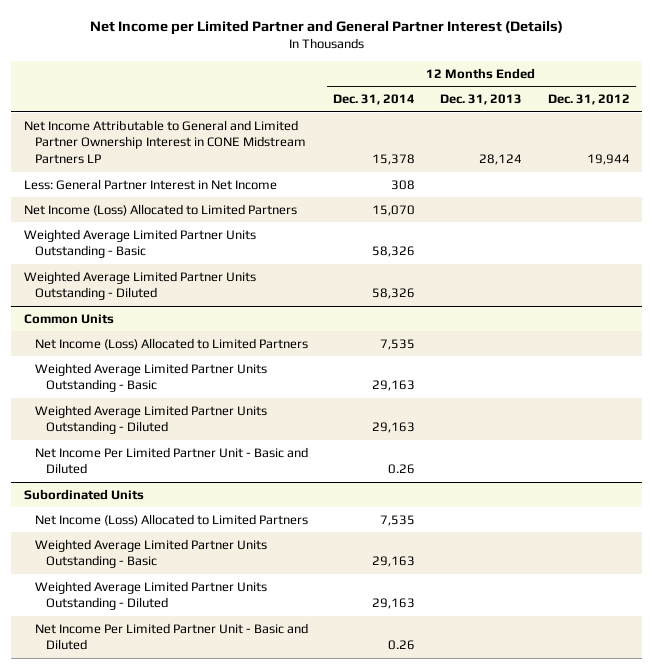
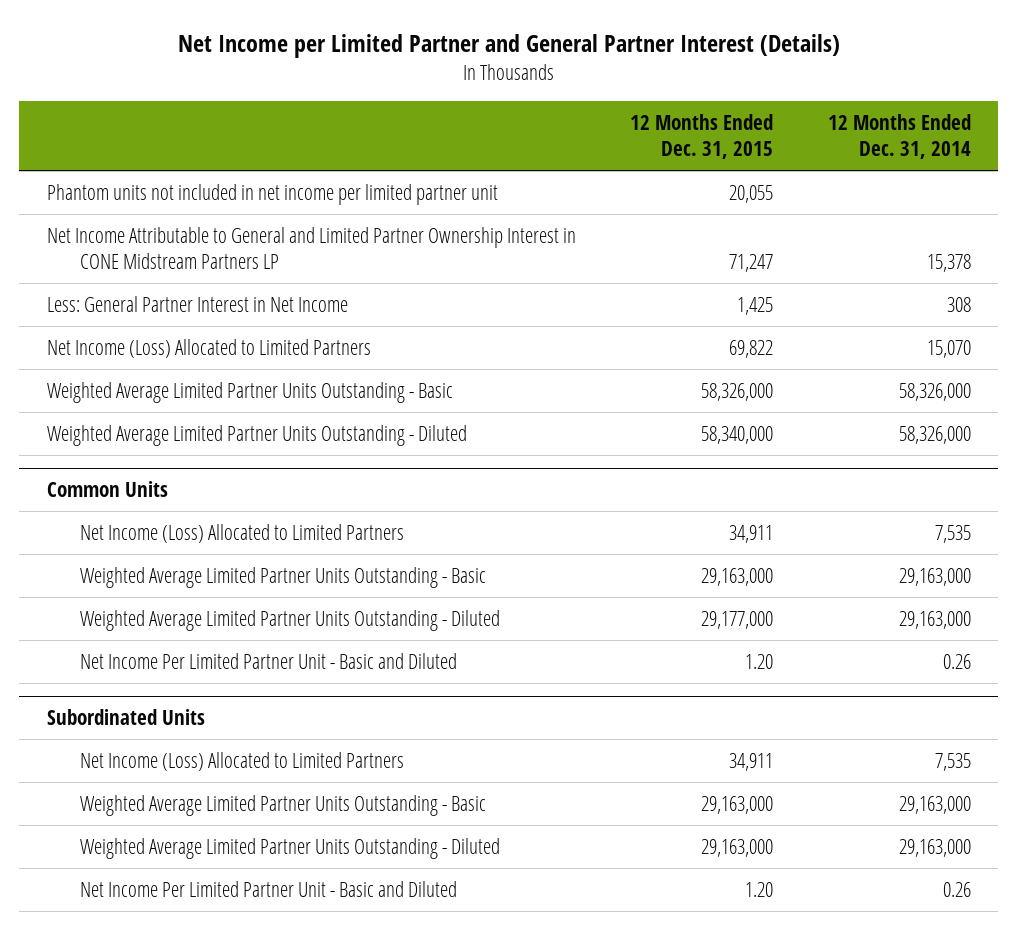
- | 12 Months Ended Dec. 31, 2014 | 12 Months Ended Dec. 31, 2013 | 12 Months Ended Dec. 31, 2012
+ | 12 Months Ended Dec. 31, 2015 | 12 Months Ended Dec. 31, 2014
+ Phantom units not included in net income per limited partner unit | 20,055 |
- Weighted Average Limited Partner Units Outstanding - Basic | 58,326 | |
- Weighted Average Limited Partner Units Outstanding - Diluted | 58,326 | |
+ Weighted Average Limited Partner Units Outstanding - Basic | 58,326,000 | 58,326,000
+ Weighted Average Limited Partner Units Outstanding - Diluted | 58,340,000 | 58,326,000
@ Common Units
- Weighted Average Limited Partner Units Outstanding - Basic | 29,163 | |
- Weighted Average Limited Partner Units Outstanding - Diluted | 29,163 | |
+ Weighted Average Limited Partner Units Outstanding - Basic | 29,163,000 | 29,163,000
+ Weighted Average Limited Partner Units Outstanding - Diluted | 29,177,000 | 29,163,000
@ Subordinated Units
- Weighted Average Limited Partner Units Outstanding - Basic | 29,163 | |
- Weighted Average Limited Partner Units Outstanding - Diluted | 29,163 | |
+ Weighted Average Limited Partner Units Outstanding - Basic | 29,163,000 | 29,163,000
+ Weighted Average Limited Partner Units Outstanding - Diluted | 29,163,000 | 29,163,000

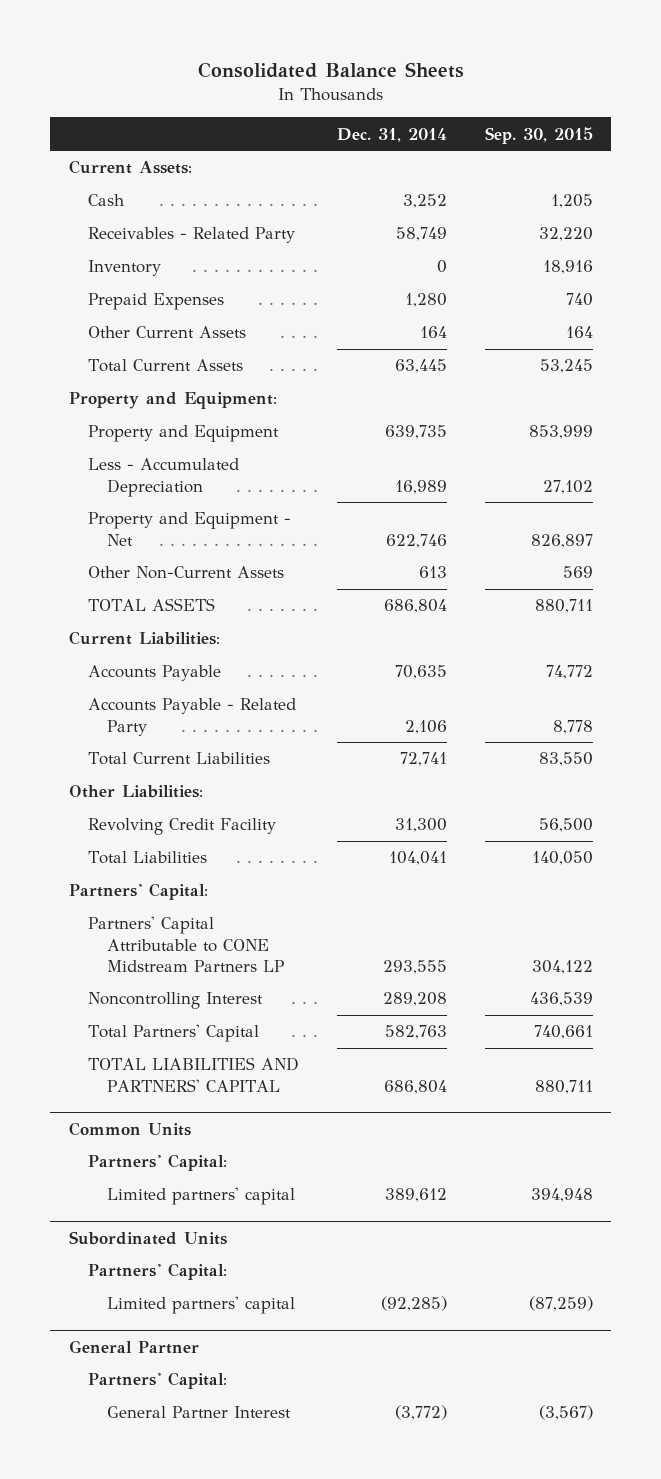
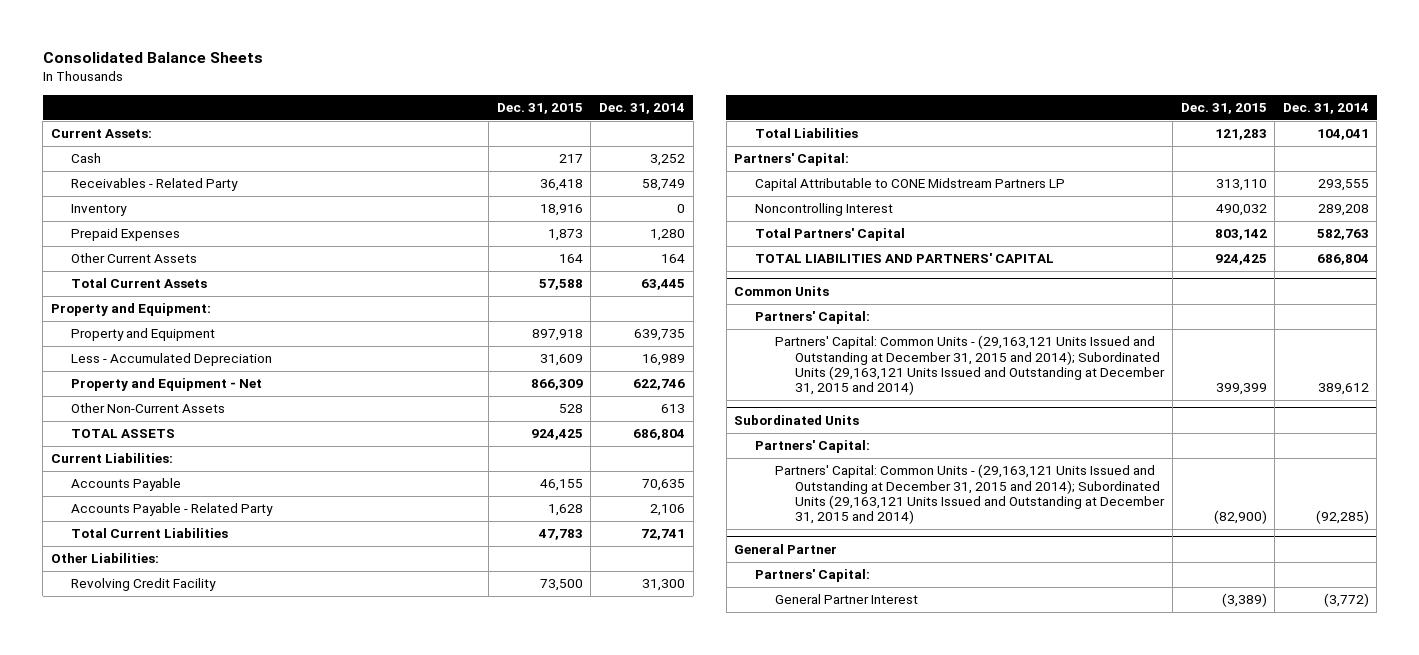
- | Dec. 31, 2014 | Sep. 30, 2015
+ | Dec. 31, 2015 | Dec. 31, 2014
- Partners' Capital Attributable to CONE Midstream Partners LP | 293,555 | 304,122
+ Capital Attributable to CONE Midstream Partners LP | 313,110 | 293,555
@ Common Units
- Limited partners' capital | 389,612 | 394,948
+ Partners' Capital: Common Units - (29,163,121 Units Issued and Outstanding at December 31, 2015 and 2014); Subordinated Units (29,163,121 Units Issued and Outstanding at December 31, 2015 and 2014) | 399,399 | 389,612
@ Subordinated Units
- Limited partners' capital | (92,285) | (87,259)
+ Partners' Capital: Common Units - (29,163,121 Units Issued and Outstanding at December 31, 2015 and 2014); Subordinated Units (29,163,121 Units Issued and Outstanding at December 31, 2015 and 2014) | (82,900) | (92,285)

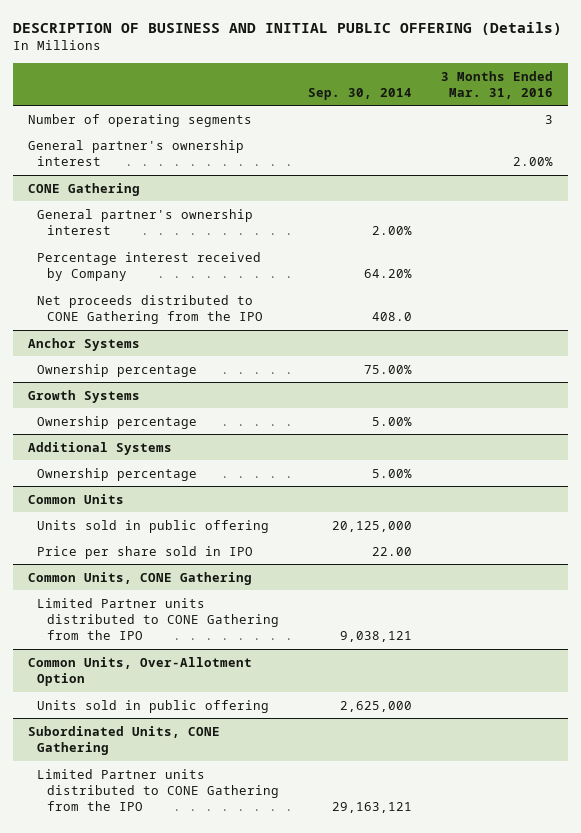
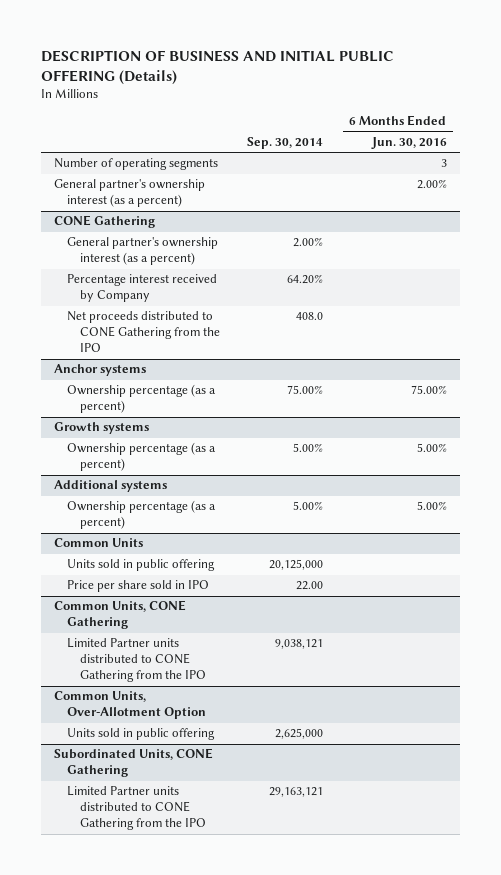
- | Sep. 30, 2014 | 3 Months Ended Mar. 31, 2016
+ | Sep. 30, 2014 | 6 Months Ended Jun. 30, 2016
- General partner's ownership interest | | 2.00%
+ General partner's ownership interest (as a percent) | | 2.00%
@ CONE Gathering
- General partner's ownership interest | 2.00% |
+ General partner's ownership interest (as a percent) | 2.00% |
- Anchor Systems
- Ownership percentage | 75.00% |
- Growth Systems
- Ownership percentage | 5.00% |
- Additional Systems
- Ownership percentage | 5.00% |
+ Anchor systems
+ Ownership percentage (as a percent) | 75.00% | 75.00%
+ Growth systems
+ Ownership percentage (as a percent) | 5.00% | 5.00%
+ Additional systems
+ Ownership percentage (as a percent) | 5.00% | 5.00%

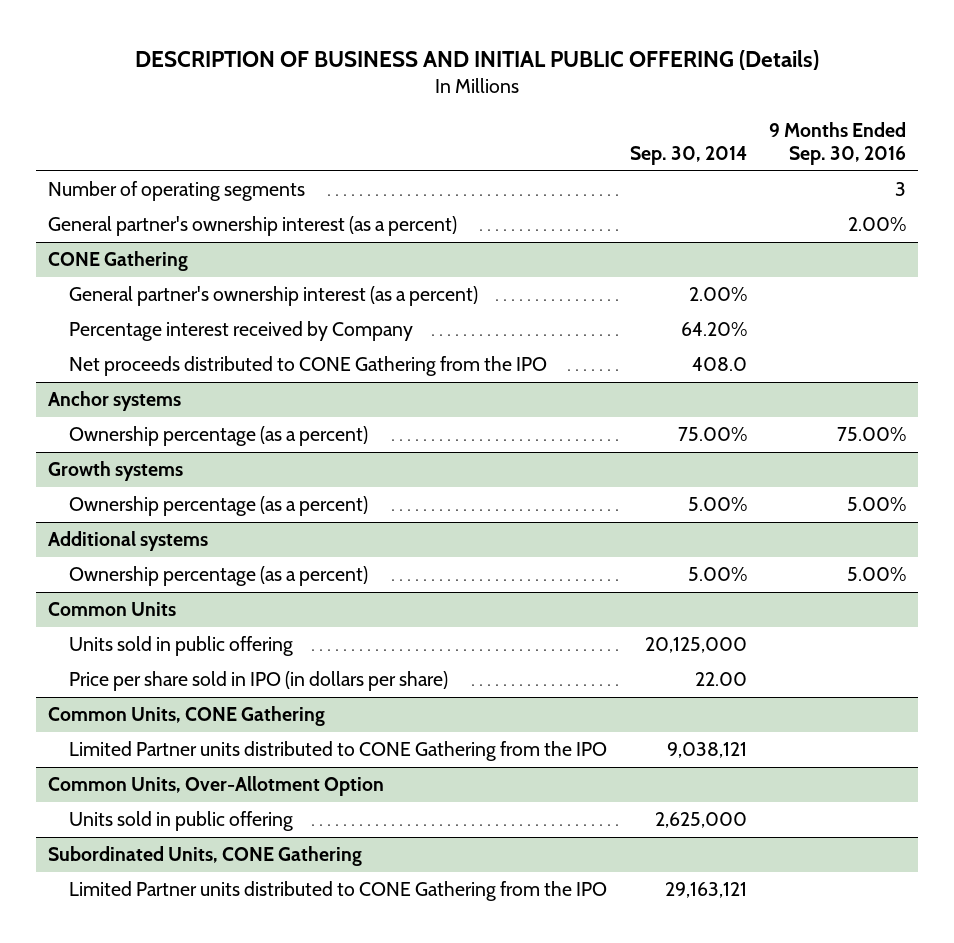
- | Sep. 30, 2014 | 6 Months Ended Jun. 30, 2016
+ | Sep. 30, 2014 | 9 Months Ended Sep. 30, 2016
@ Common Units
- Price per share sold in IPO | 22.00 |
+ Price per share sold in IPO (in dollars per share) | 22.00 |

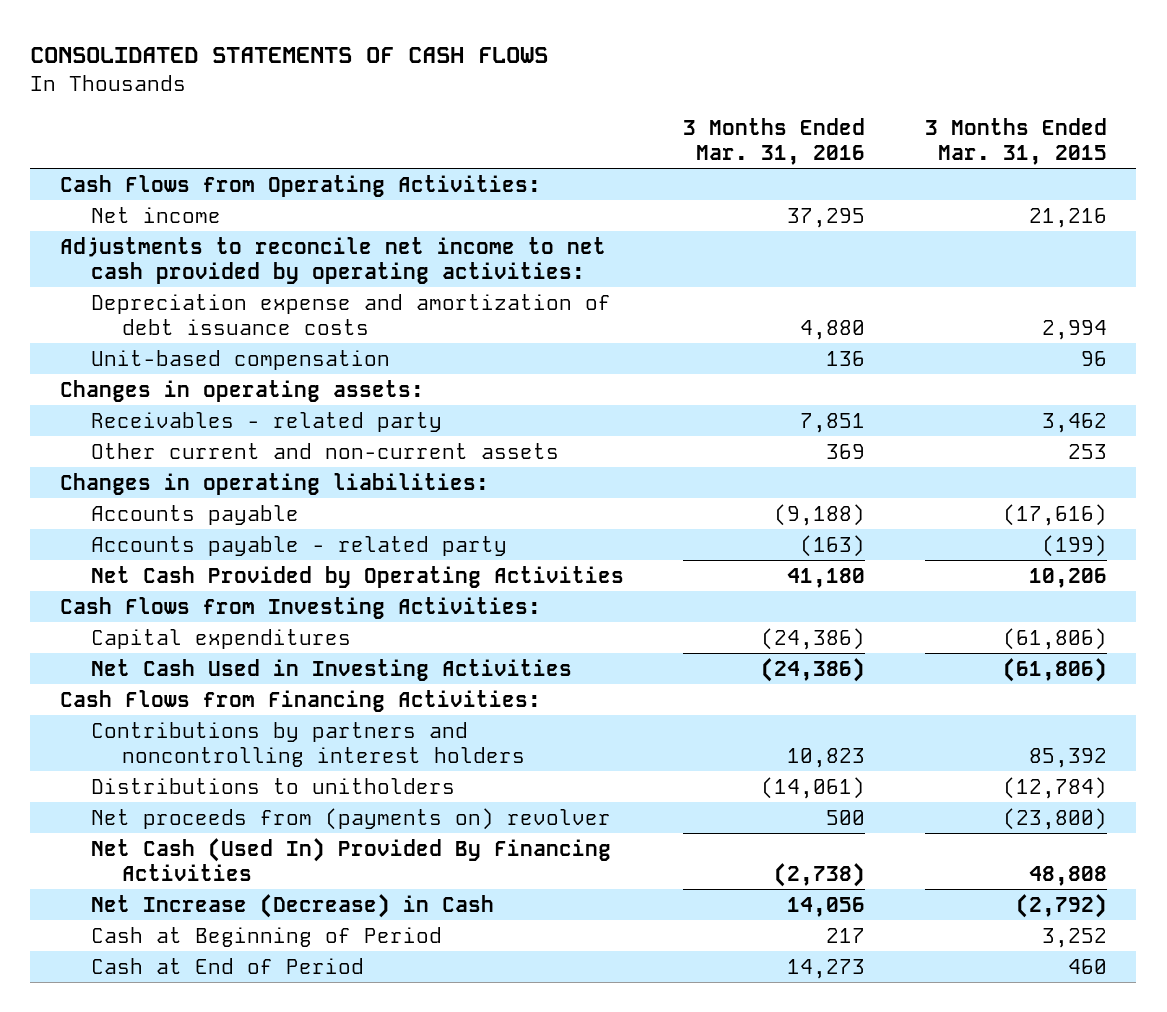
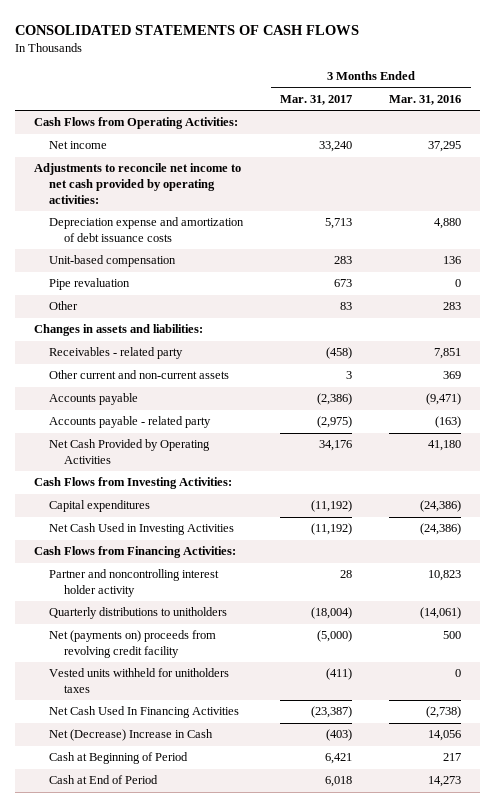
- | 3 Months Ended Mar. 31, 2016 | 3 Months Ended Mar. 31, 2015
+ | 3 Months Ended Mar. 31, 2017 | 3 Months Ended Mar. 31, 2016
- Changes in operating assets:
+ Pipe revaluation | 673 | 0
+ Other | 83 | 283
+ Changes in assets and liabilities:
- Changes in operating liabilities:
- Accounts payable | (9,188) | (17,616)
+ Accounts payable | (2,386) | (9,471)
- Contributions by partners and noncontrolling interest holders | 10,823 | 85,392
- Distributions to unitholders | (14,061) | (12,784)
- Net proceeds from (payments on) revolver | 500 | (23,800)
- Net Cash (Used In) Provided By Financing Activities | (2,738) | 48,808
- Net Increase (Decrease) in Cash | 14,056 | (2,792)
+ Partner and noncontrolling interest holder activity | 28 | 10,823
+ Quarterly distributions to unitholders | (18,004) | (14,061)
+ Net (payments on) proceeds from revolving credit facility | (5,000) | 500
+ Vested units withheld for unitholders taxes | (411) | 0
+ Net Cash Used In Financing Activities | (23,387) | (2,738)
+ Net (Decrease) Increase in Cash | (403) | 14,056

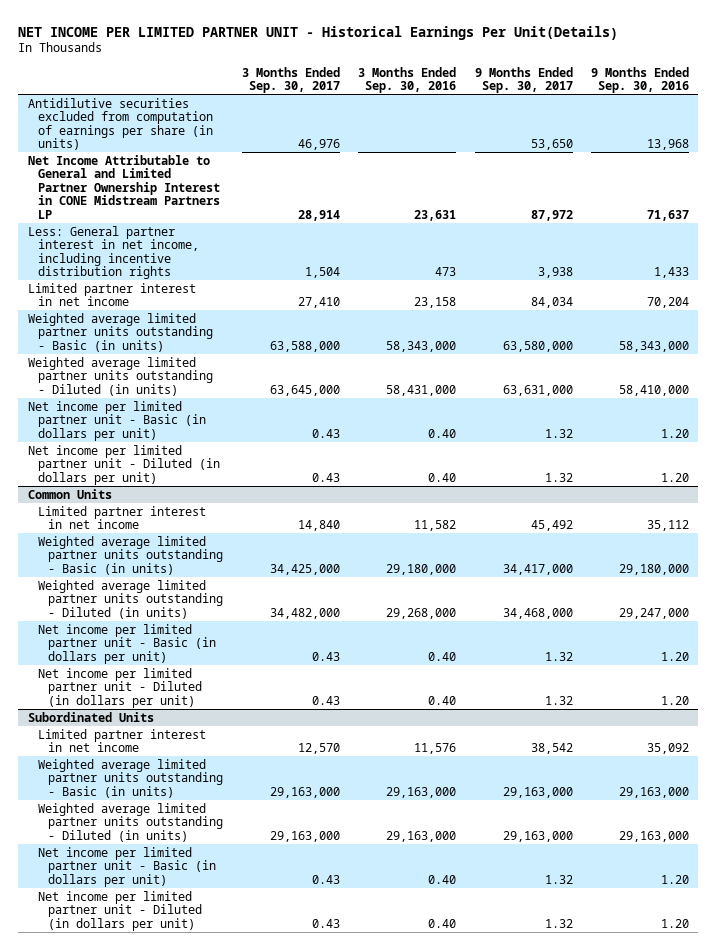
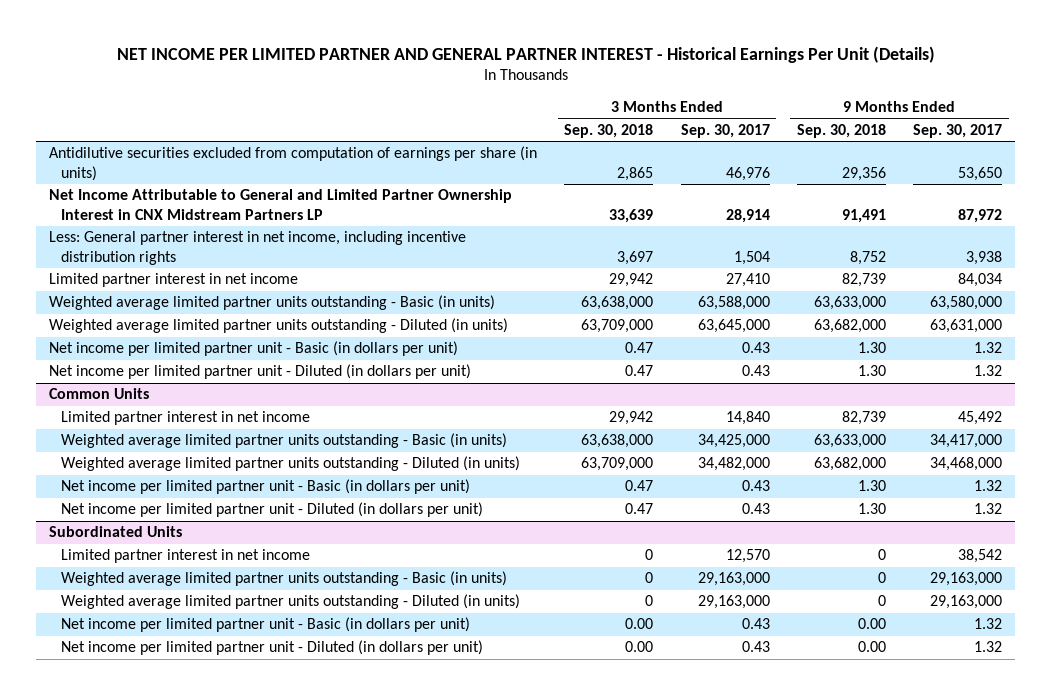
- NET INCOME PER LIMITED PARTNER UNIT - Historical Earnings Per Unit(Details)
+ NET INCOME PER LIMITED PARTNER AND GENERAL PARTNER INTEREST - Historical Earnings Per Unit (Details)
- | 3 Months Ended Sep. 30, 2017 | 3 Months Ended Sep. 30, 2016 | 9 Months Ended Sep. 30, 2017 | 9 Months Ended Sep. 30, 2016
+ | 3 Months Ended Sep. 30, 2018 | 3 Months Ended Sep. 30, 2017 | 9 Months Ended Sep. 30, 2018 | 9 Months Ended Sep. 30, 2017
- Net Income Attributable to General and Limited Partner Ownership Interest in CONE Midstream Partners LP | 28,914 | 23,631 | 87,972 | 71,637
+ Net Income Attributable to General and Limited Partner Ownership Interest in CNX Midstream Partners LP | 33,639 | 28,914 | 91,491 | 87,972

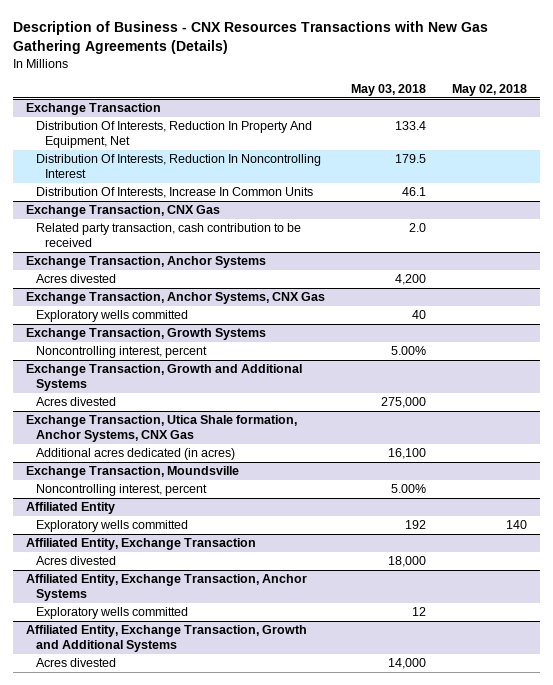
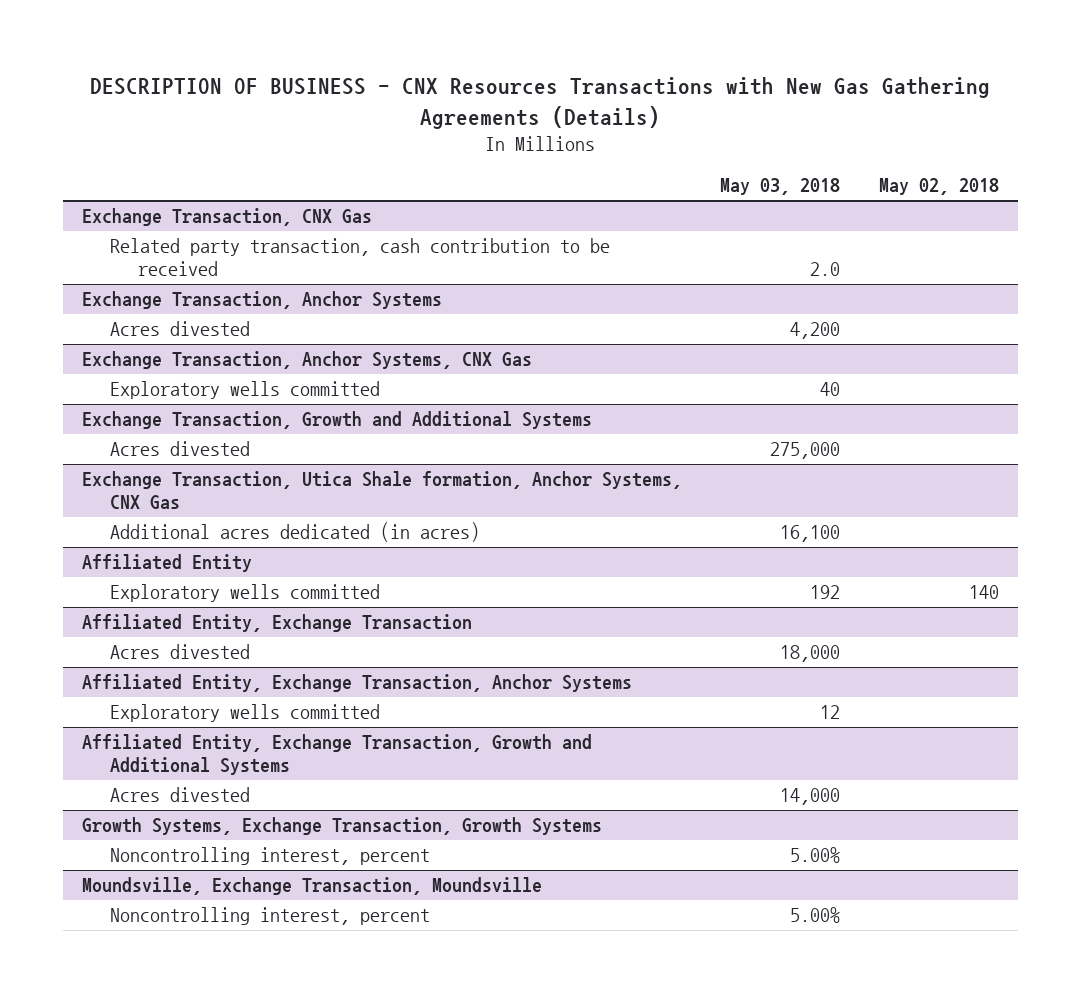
- Description of Business - CNX Resources Transactions with New Gas Gathering Agreements (Details)
+ DESCRIPTION OF BUSINESS - CNX Resources Transactions with New Gas Gathering Agreements (Details)
- Exchange Transaction
- Distribution Of Interests, Reduction In Property And Equipment, Net | 133.4 |
- Distribution Of Interests, Reduction In Noncontrolling Interest | 179.5 |
- Distribution Of Interests, Increase In Common Units | 46.1 |
- Exchange Transaction, Growth Systems
- Noncontrolling interest, percent | 5.00% |
- Exchange Transaction, Moundsville
- Noncontrolling interest, percent | 5.00% |
+ Growth Systems, Exchange Transaction, Growth Systems
+ Noncontrolling interest, percent | 5.00% |
+ Moundsville, Exchange Transaction, Moundsville
+ Noncontrolling interest, percent | 5.00% |

